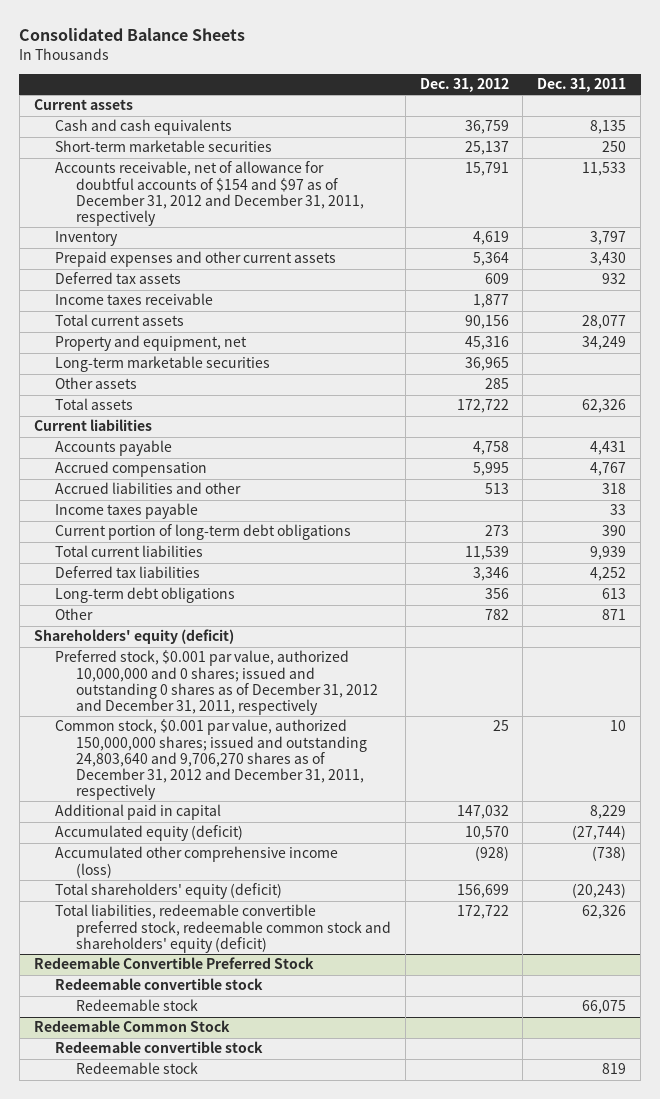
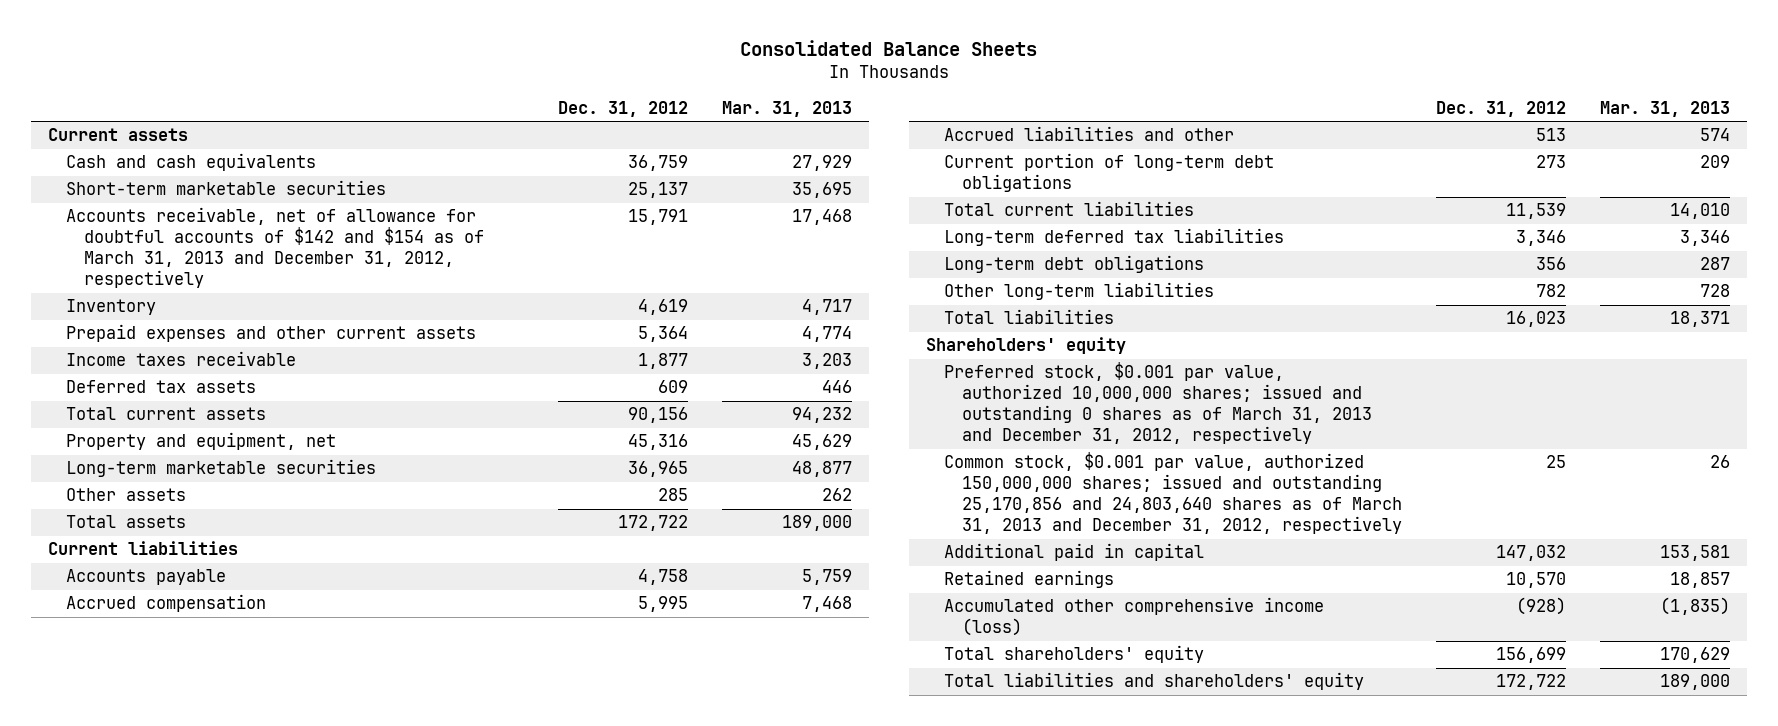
- | Dec. 31, 2012 | Dec. 31, 2011
+ | Dec. 31, 2012 | Mar. 31, 2013
- Accounts receivable, net of allowance for doubtful accounts of $154 and $97 as of December 31, 2012 and December 31, 2011, respectively | 15,791 | 11,533
+ Accounts receivable, net of allowance for doubtful accounts of $142 and $154 as of March 31, 2013 and December 31, 2012, respectively | 15,791 | 17,468
moved down: Deferred tax assets | 609 | 446
- Income taxes payable | | 33
- Deferred tax liabilities | 3,346 | 4,252
+ Long-term deferred tax liabilities | 3,346 | 3,346
- Other | 782 | 871
- Shareholders' equity (deficit)
- Preferred stock, $0.001 par value, authorized 10,000,000 and 0 shares; issued and outstanding 0 shares as of December 31, 2012 and December 31, 2011, respectively
- Common stock, $0.001 par value, authorized 150,000,000 shares; issued and outstanding 24,803,640 and 9,706,270 shares as of December 31, 2012 and December 31, 2011, respectively | 25 | 10
+ Other long-term liabilities | 782 | 728
+ Total liabilities | 16,023 | 18,371
+ Shareholders' equity
+ Preferred stock, $0.001 par value, authorized 10,000,000 shares; issued and outstanding 0 shares as of March 31, 2013 and December 31, 2012, respectively
+ Common stock, $0.001 par value, authorized 150,000,000 shares; issued and outstanding 25,170,856 and 24,803,640 shares as of March 31, 2013 and December 31, 2012, respectively | 25 | 26
- Accumulated equity (deficit) | 10,570 | (27,744)
+ Retained earnings | 10,570 | 18,857
- Total shareholders' equity (deficit) | 156,699 | (20,243)
- Total liabilities, redeemable convertible preferred stock, redeemable common stock and shareholders' equity (deficit) | 172,722 | 62,326
- Redeemable Convertible Preferred Stock
- Redeemable convertible stock
- Redeemable stock | | 66,075
- Redeemable Common Stock
- Redeemable convertible stock
- Redeemable stock | | 819
+ Total shareholders' equity | 156,699 | 170,629
+ Total liabilities and shareholders' equity | 172,722 | 189,000

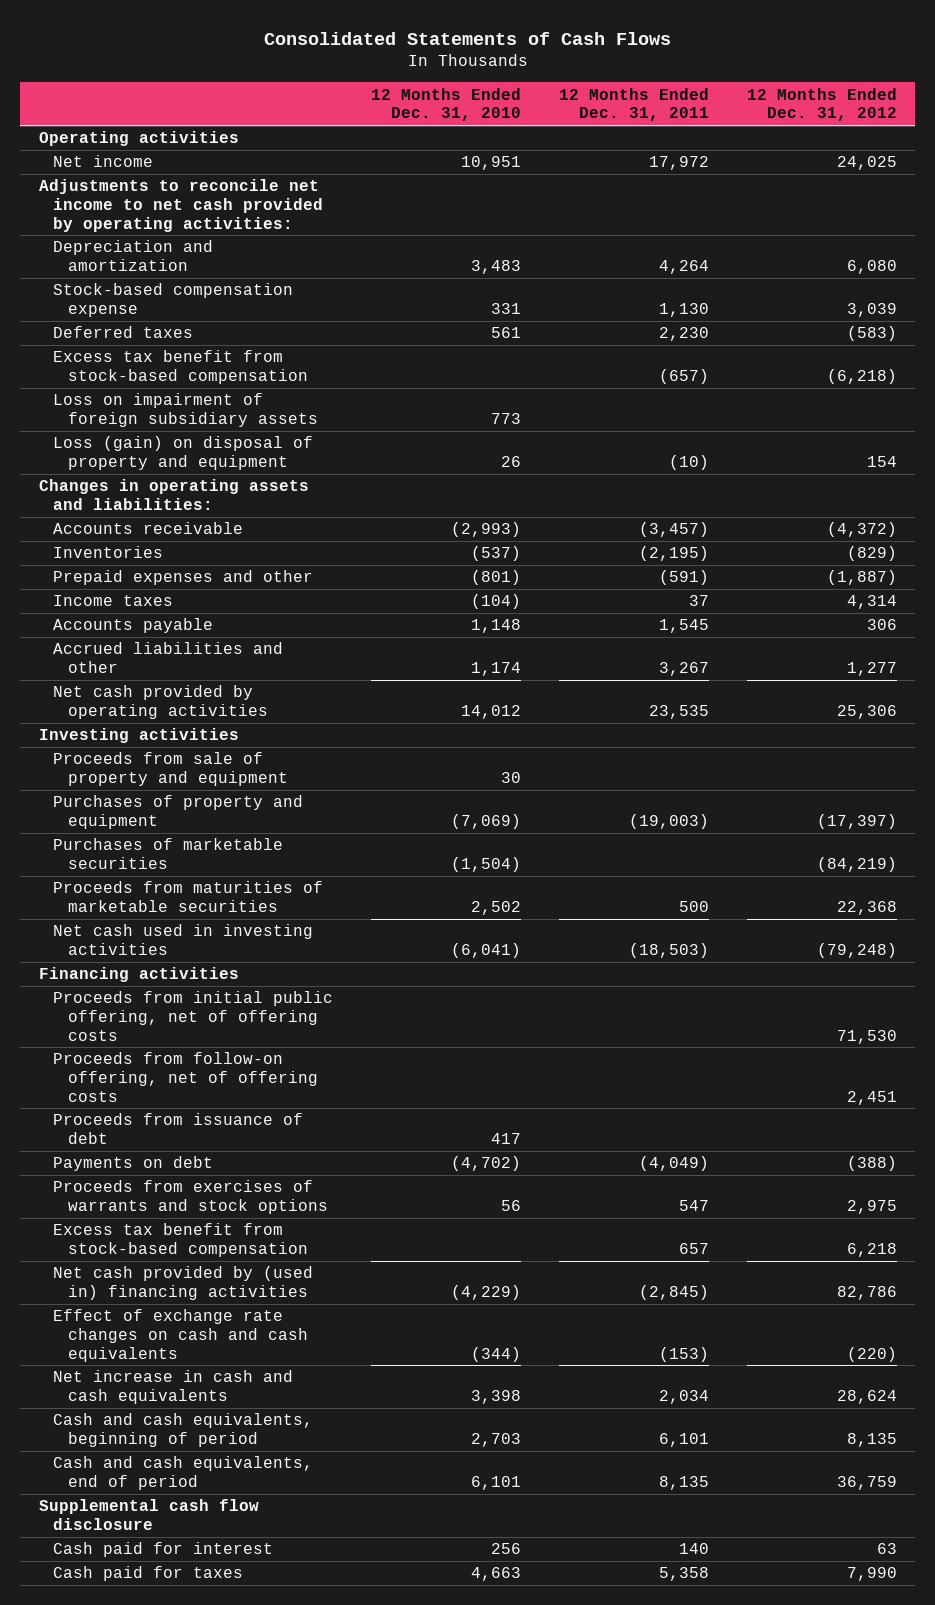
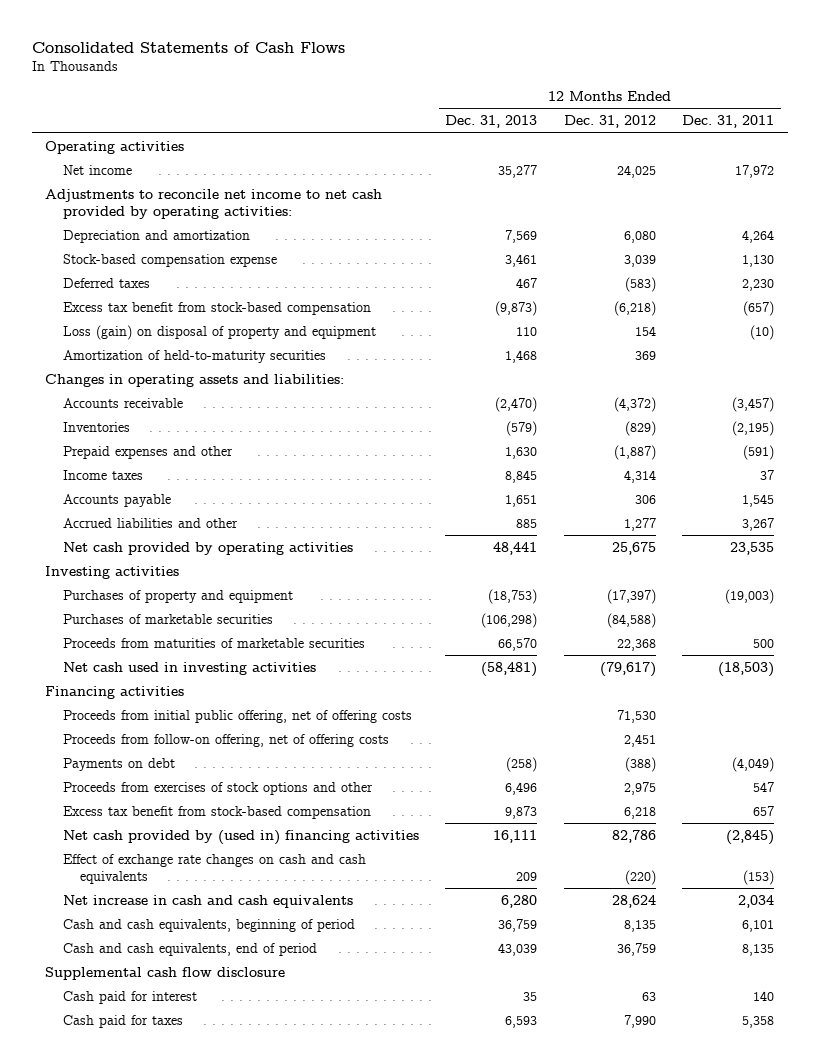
- | 12 Months Ended Dec. 31, 2010 | 12 Months Ended Dec. 31, 2011 | 12 Months Ended Dec. 31, 2012
+ | 12 Months Ended Dec. 31, 2013 | 12 Months Ended Dec. 31, 2012 | 12 Months Ended Dec. 31, 2011
- Loss on impairment of foreign subsidiary assets | 773 | |
+ Amortization of held-to-maturity securities | 1,468 | 369 |
- Net cash provided by operating activities | 14,012 | 23,535 | 25,306
+ Net cash provided by operating activities | 48,441 | 25,675 | 23,535
- Proceeds from sale of property and equipment | 30 | |
- Purchases of marketable securities | (1,504) | | (84,219)
+ Purchases of marketable securities | (106,298) | (84,588) |
- Net cash used in investing activities | (6,041) | (18,503) | (79,248)
+ Net cash used in investing activities | (58,481) | (79,617) | (18,503)
- Proceeds from issuance of debt | 417 | |
- Proceeds from exercises of warrants and stock options | 56 | 547 | 2,975
+ Proceeds from exercises of stock options and other | 6,496 | 2,975 | 547

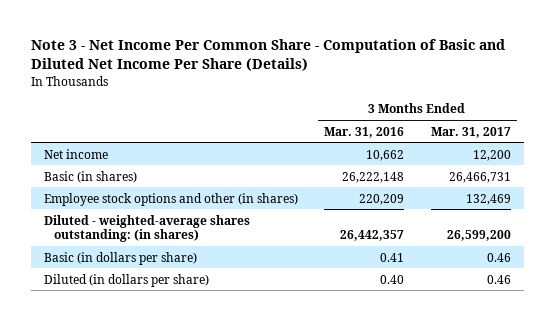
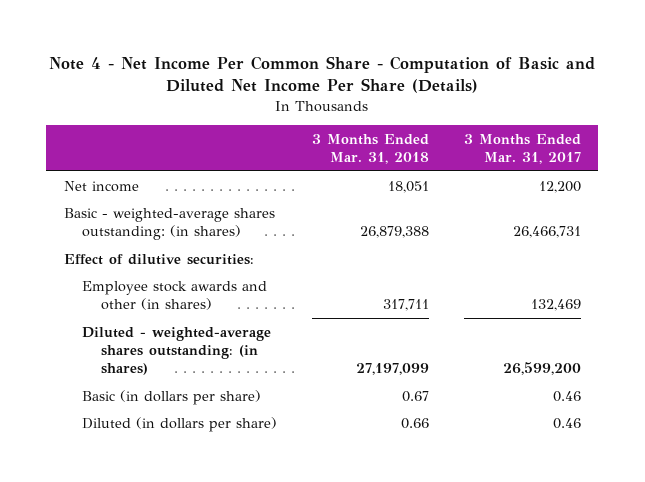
- Note 3 - Net Income Per Common Share - Computation of Basic and Diluted Net Income Per Share (Details)
+ Note 4 - Net Income Per Common Share - Computation of Basic and Diluted Net Income Per Share (Details)
- | 3 Months Ended Mar. 31, 2016 | 3 Months Ended Mar. 31, 2017
+ | 3 Months Ended Mar. 31, 2018 | 3 Months Ended Mar. 31, 2017
- Basic (in shares) | 26,222,148 | 26,466,731
- Employee stock options and other (in shares) | 220,209 | 132,469
+ Basic - weighted-average shares outstanding: (in shares) | 26,879,388 | 26,466,731
+ Effect of dilutive securities:
+ Employee stock awards and other (in shares) | 317,711 | 132,469

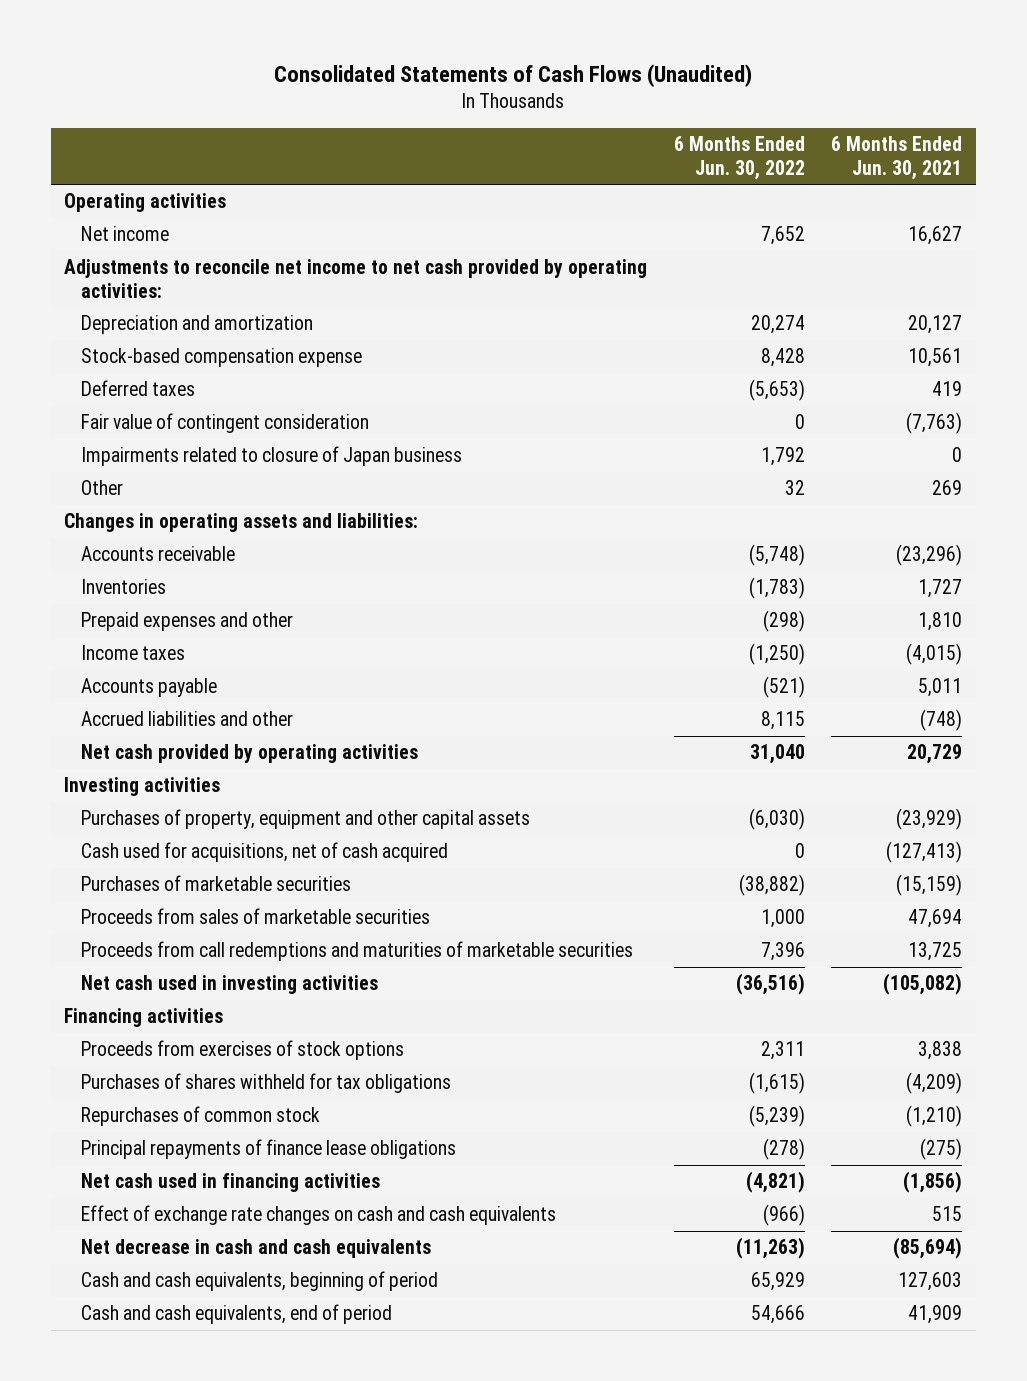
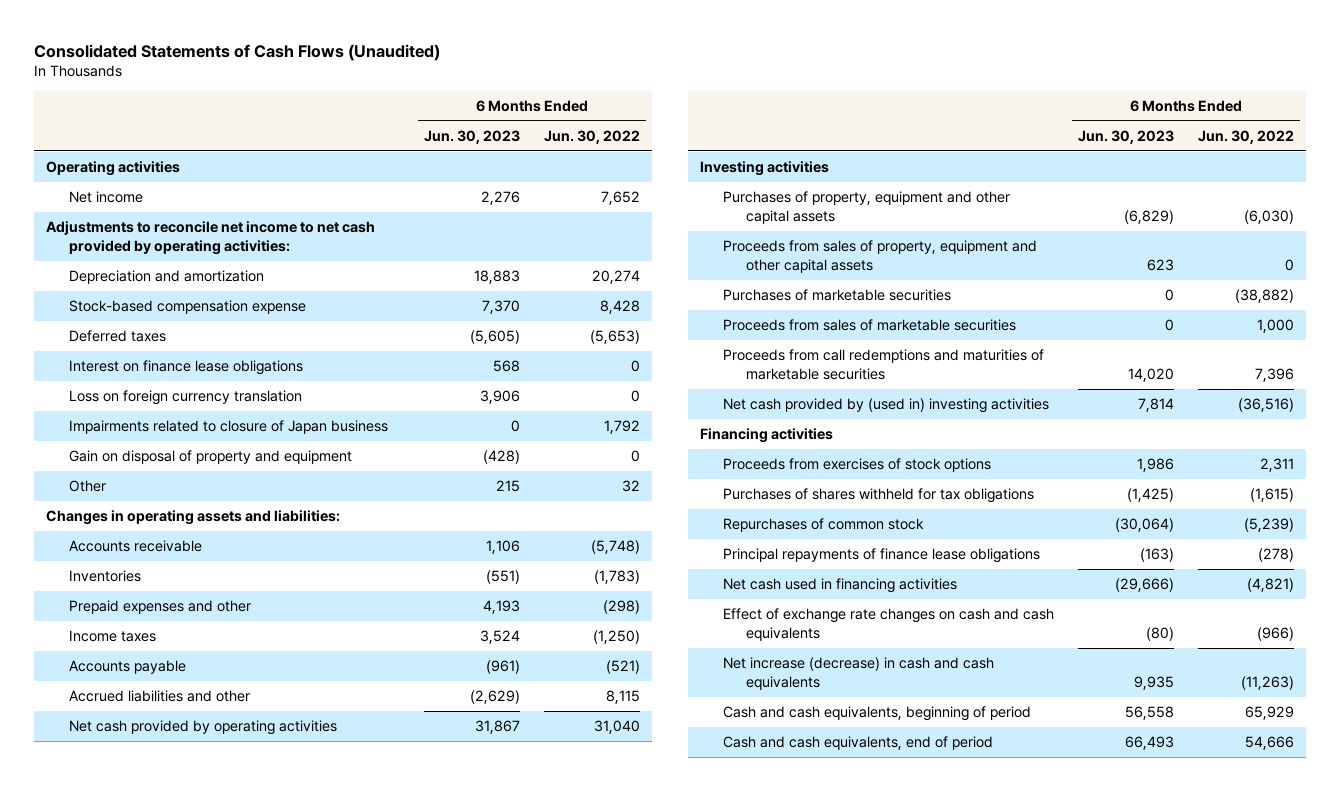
- | 6 Months Ended Jun. 30, 2022 | 6 Months Ended Jun. 30, 2021
+ | 6 Months Ended Jun. 30, 2023 | 6 Months Ended Jun. 30, 2022
- Fair value of contingent consideration | 0 | (7,763)
+ Interest on finance lease obligations | 568 | 0
+ Loss on foreign currency translation | 3,906 | 0
+ Gain on disposal of property and equipment | (428) | 0
- Cash used for acquisitions, net of cash acquired | 0 | (127,413)
+ Proceeds from sales of property, equipment and other capital assets | 623 | 0
- Net cash used in investing activities | (36,516) | (105,082)
+ Net cash provided by (used in) investing activities | 7,814 | (36,516)
- Net decrease in cash and cash equivalents | (11,263) | (85,694)
+ Net increase (decrease) in cash and cash equivalents | 9,935 | (11,263)

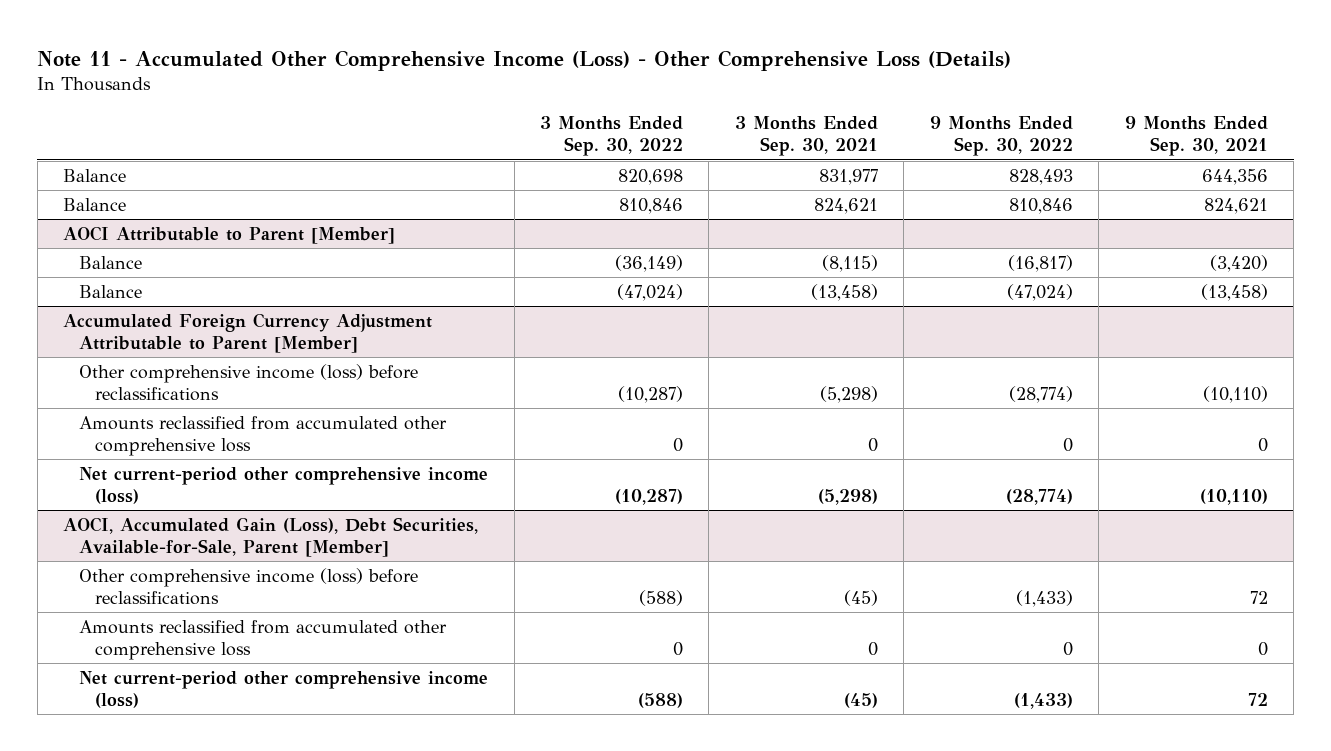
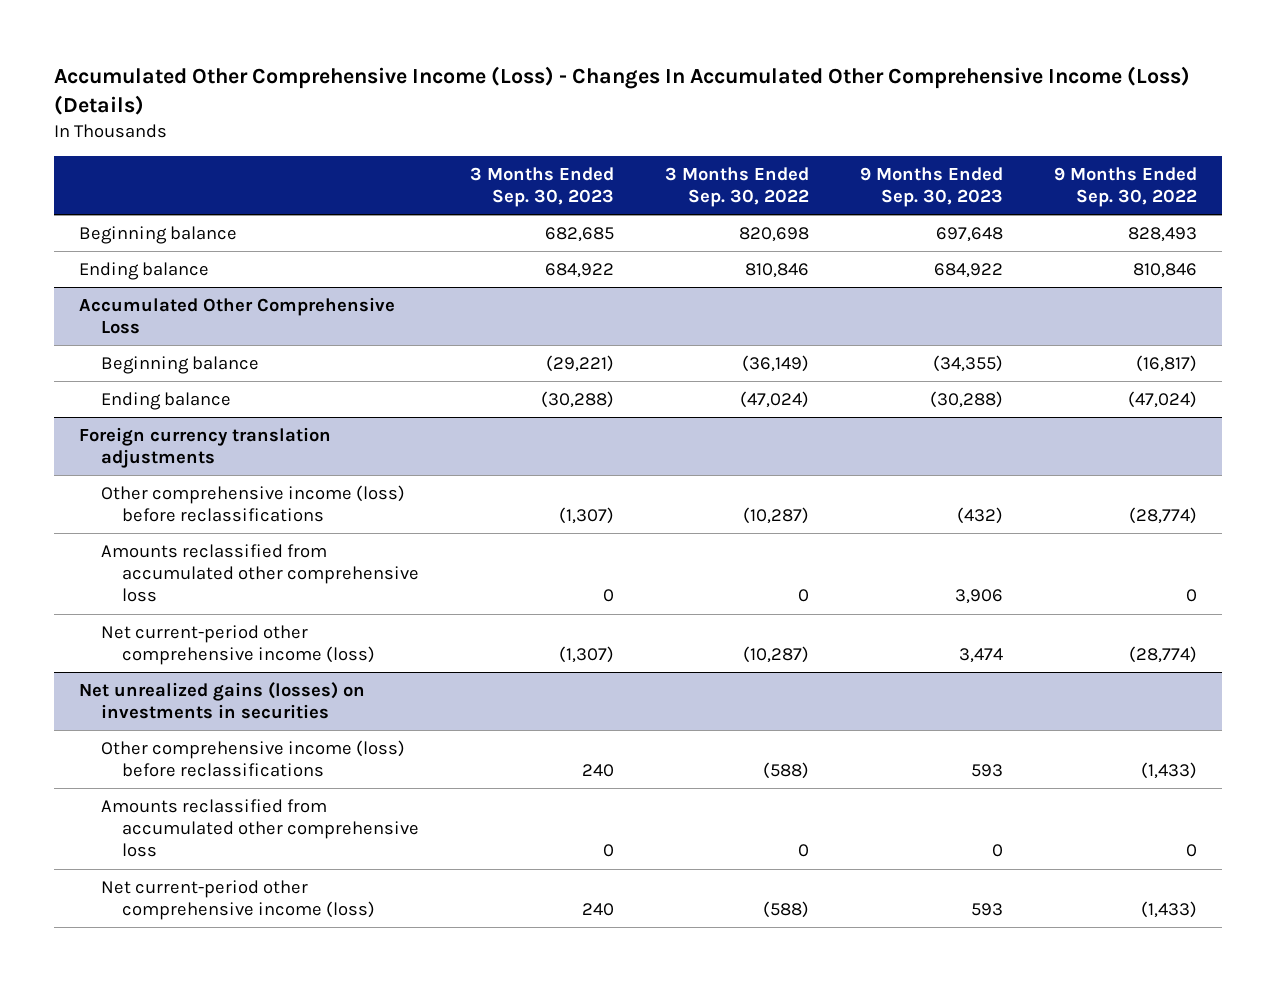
- Note 11 - Accumulated Other Comprehensive Income (Loss) - Other Comprehensive Loss (Details)
+ Accumulated Other Comprehensive Income (Loss) - Changes In Accumulated Other Comprehensive Income (Loss) (Details)
- | 3 Months Ended Sep. 30, 2022 | 3 Months Ended Sep. 30, 2021 | 9 Months Ended Sep. 30, 2022 | 9 Months Ended Sep. 30, 2021
+ | 3 Months Ended Sep. 30, 2023 | 3 Months Ended Sep. 30, 2022 | 9 Months Ended Sep. 30, 2023 | 9 Months Ended Sep. 30, 2022
- Balance | 820,698 | 831,977 | 828,493 | 644,356
- Balance | 810,846 | 824,621 | 810,846 | 824,621
- AOCI Attributable to Parent [Member]
- Balance | (36,149) | (8,115) | (16,817) | (3,420)
- Balance | (47,024) | (13,458) | (47,024) | (13,458)
- Accumulated Foreign Currency Adjustment Attributable to Parent [Member]
+ Beginning balance | 682,685 | 820,698 | 697,648 | 828,493
+ Ending balance | 684,922 | 810,846 | 684,922 | 810,846
+ Accumulated Other Comprehensive Loss
+ Beginning balance | (29,221) | (36,149) | (34,355) | (16,817)
+ Ending balance | (30,288) | (47,024) | (30,288) | (47,024)
+ Foreign currency translation adjustments
- AOCI, Accumulated Gain (Loss), Debt Securities, Available-for-Sale, Parent [Member]
+ Net unrealized gains (losses) on investments in securities

